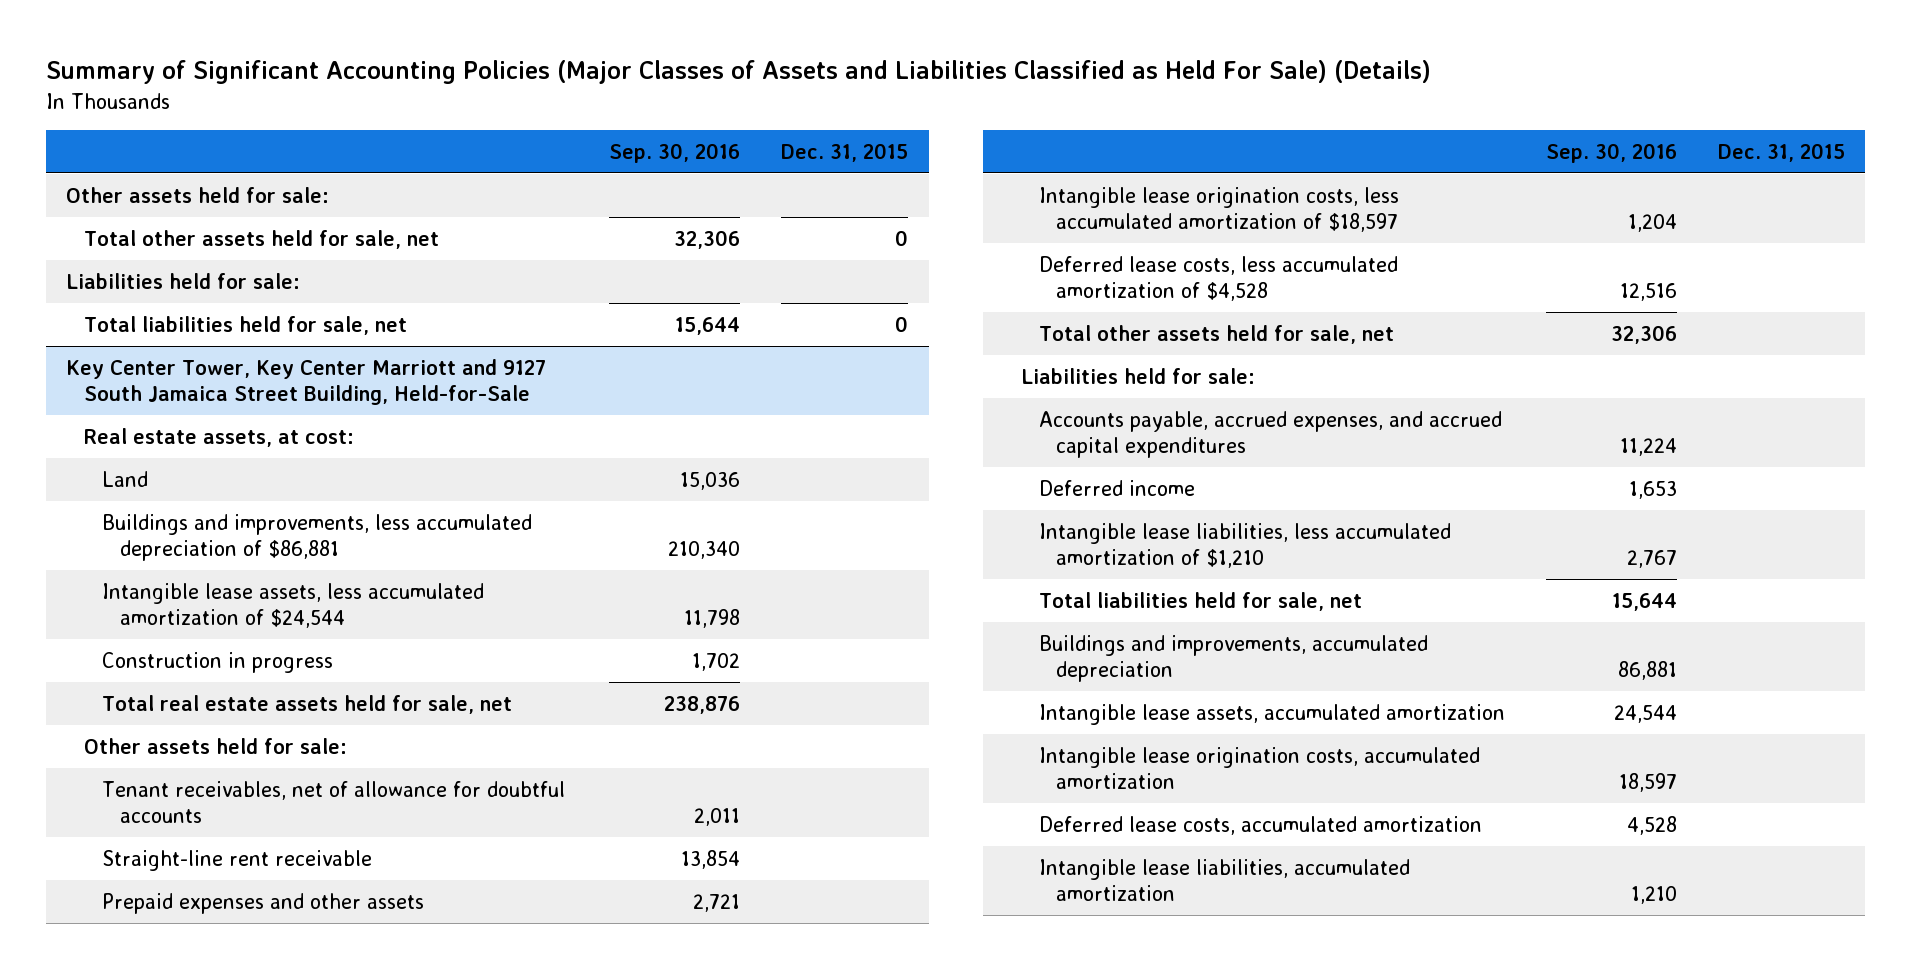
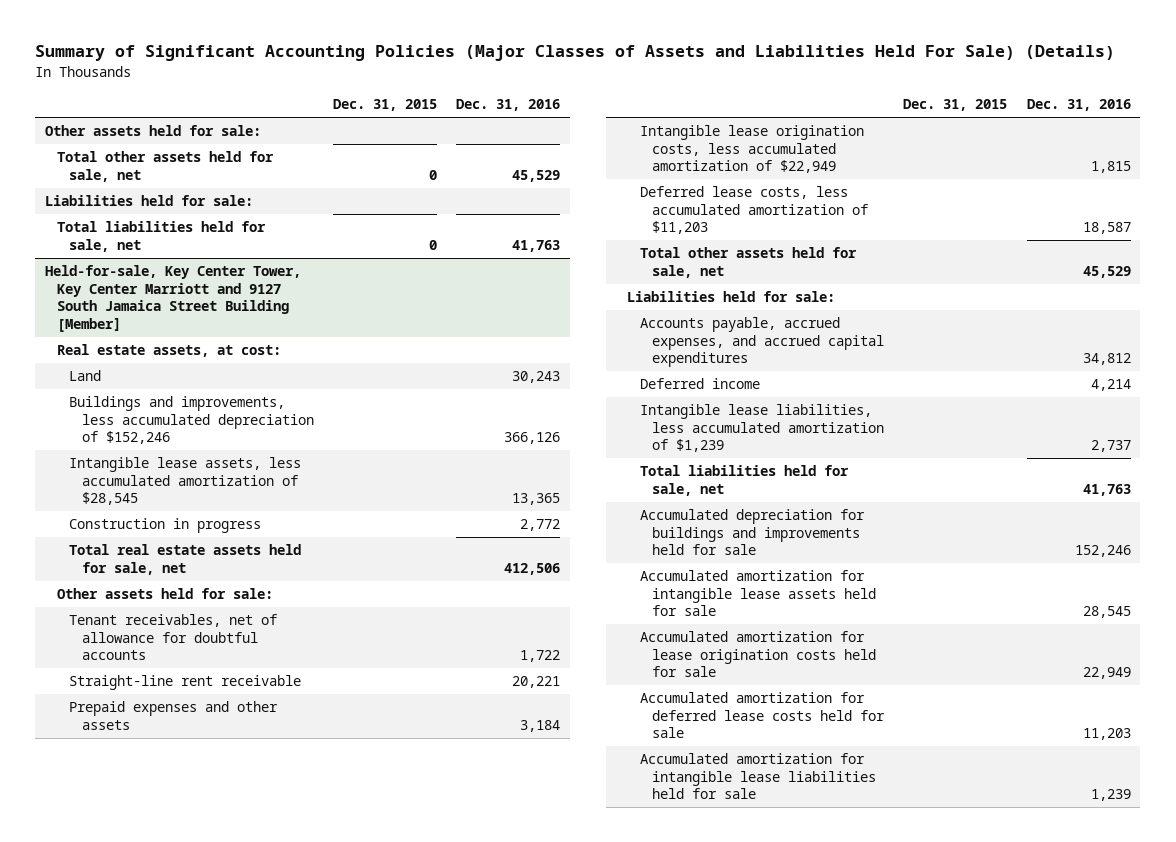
- Summary of Significant Accounting Policies (Major Classes of Assets and Liabilities Classified as Held For Sale) (Details)
+ Summary of Significant Accounting Policies (Major Classes of Assets and Liabilities Held For Sale) (Details)
- | Sep. 30, 2016 | Dec. 31, 2015
+ | Dec. 31, 2015 | Dec. 31, 2016
- Key Center Tower, Key Center Marriott and 9127 South Jamaica Street Building, Held-for-Sale
+ Held-for-sale, Key Center Tower, Key Center Marriott and 9127 South Jamaica Street Building [Member]
- Buildings and improvements, less accumulated depreciation of $86,881 | 210,340 |
- Intangible lease assets, less accumulated amortization of $24,544 | 11,798 |
+ Buildings and improvements, less accumulated depreciation of $152,246 | | 366,126
+ Intangible lease assets, less accumulated amortization of $28,545 | | 13,365
- Intangible lease origination costs, less accumulated amortization of $18,597 | 1,204 |
- Deferred lease costs, less accumulated amortization of $4,528 | 12,516 |
+ Intangible lease origination costs, less accumulated amortization of $22,949 | | 1,815
+ Deferred lease costs, less accumulated amortization of $11,203 | | 18,587
- Intangible lease liabilities, less accumulated amortization of $1,210 | 2,767 |
+ Intangible lease liabilities, less accumulated amortization of $1,239 | | 2,737
- Buildings and improvements, accumulated depreciation | 86,881 |
- Intangible lease assets, accumulated amortization | 24,544 |
- Intangible lease origination costs, accumulated amortization | 18,597 |
- Deferred lease costs, accumulated amortization | 4,528 |
- Intangible lease liabilities, accumulated amortization | 1,210 |
+ Accumulated depreciation for buildings and improvements held for sale | | 152,246
+ Accumulated amortization for intangible lease assets held for sale | | 28,545
+ Accumulated amortization for lease origination costs held for sale | | 22,949
+ Accumulated amortization for deferred lease costs held for sale | | 11,203
+ Accumulated amortization for intangible lease liabilities held for sale | | 1,239

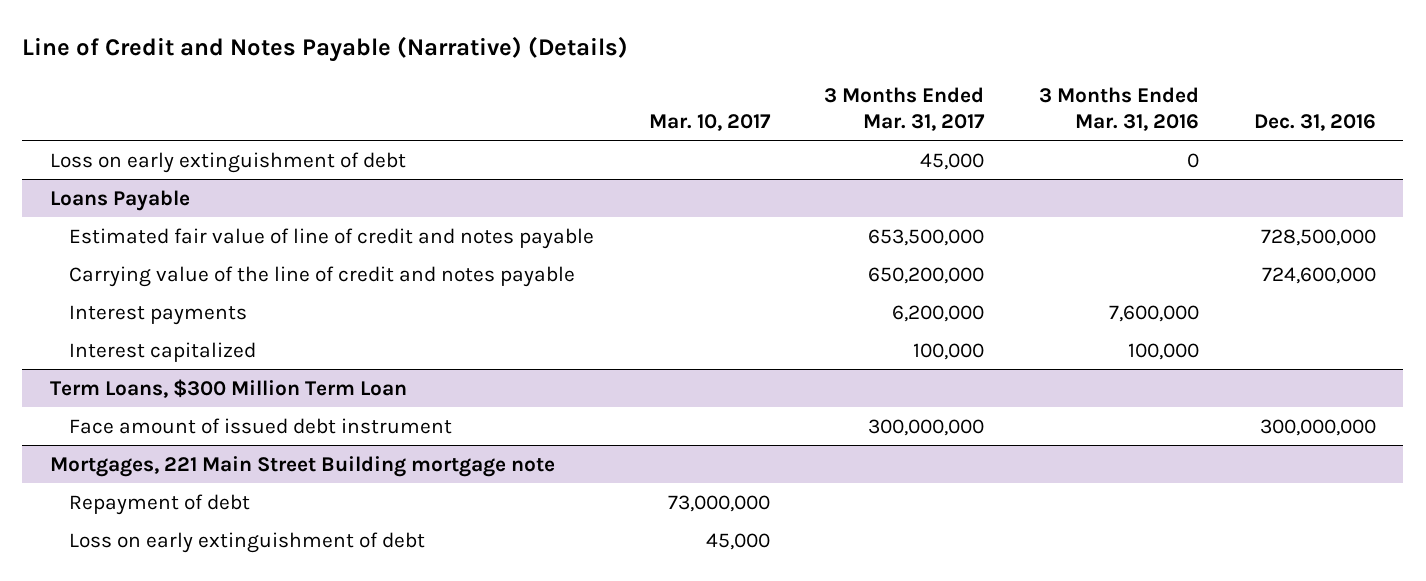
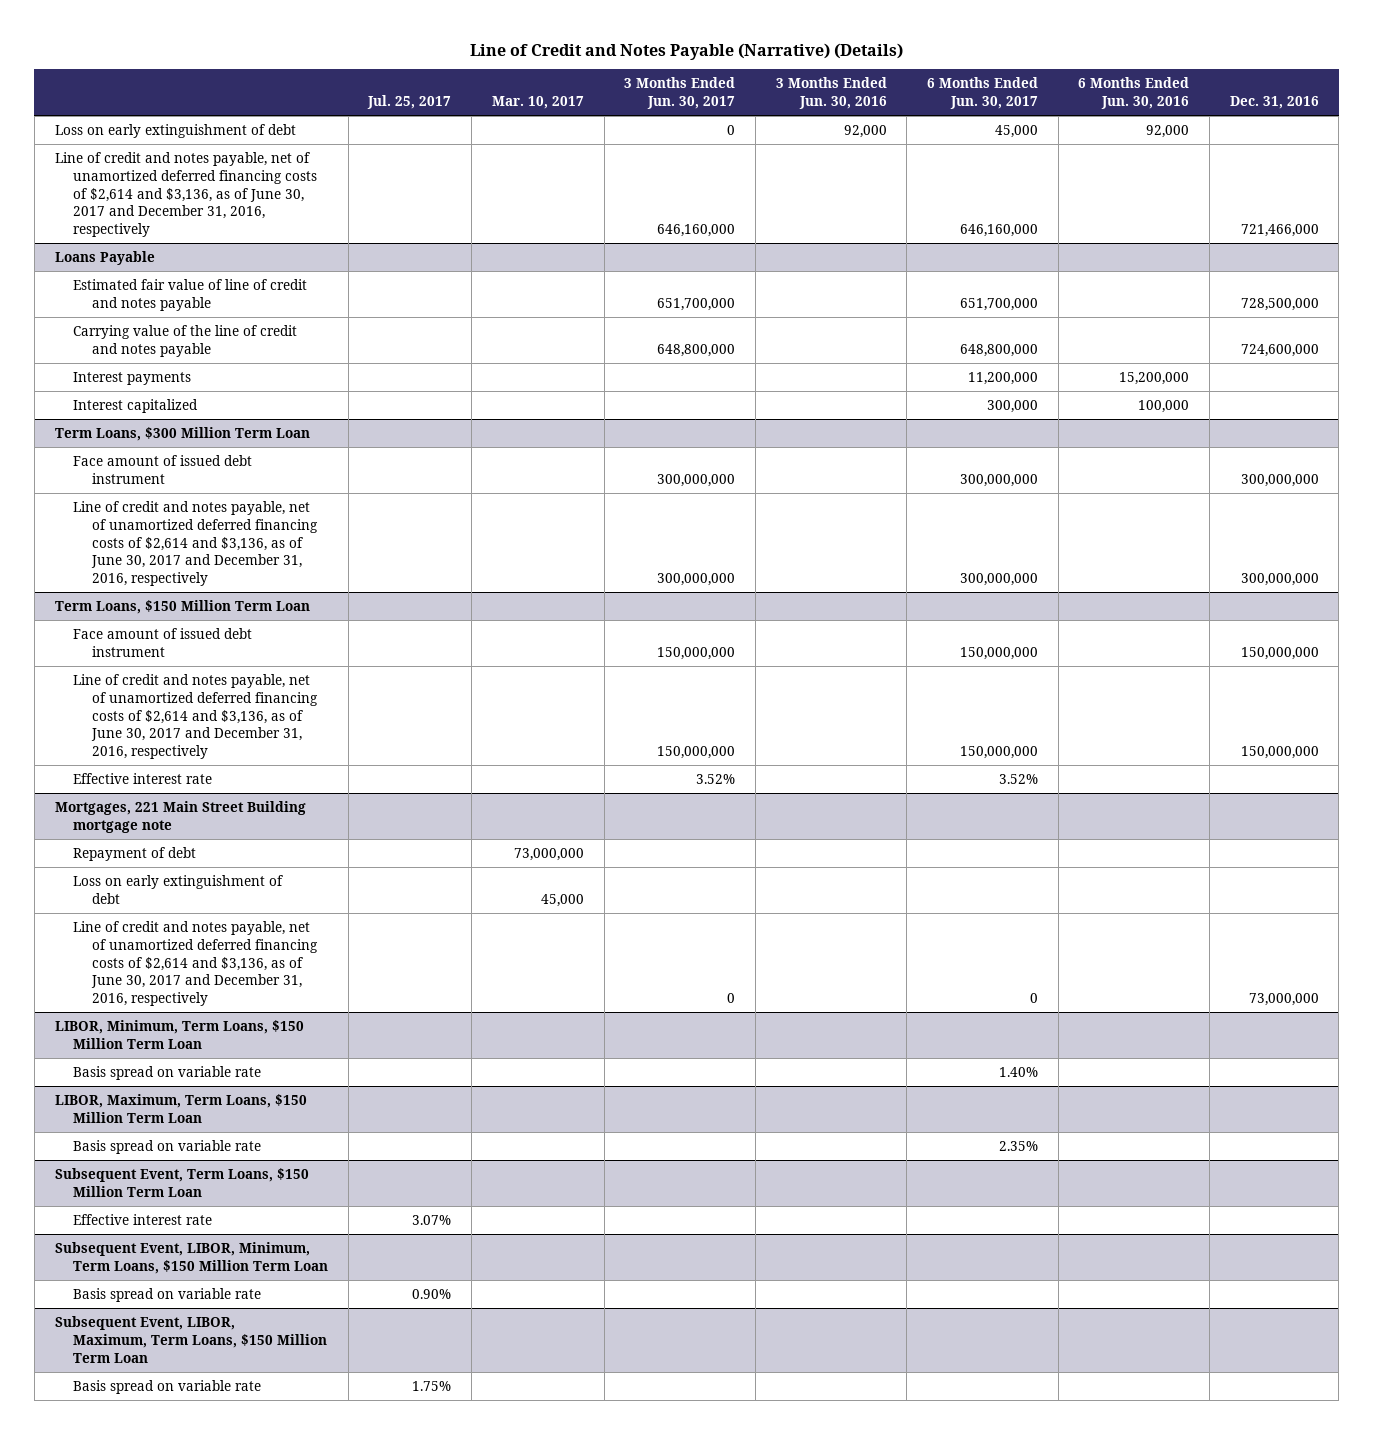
- | Mar. 10, 2017 | 3 Months Ended Mar. 31, 2017 | 3 Months Ended Mar. 31, 2016 | Dec. 31, 2016
+ | Jul. 25, 2017 | Mar. 10, 2017 | 3 Months Ended Jun. 30, 2017 | 3 Months Ended Jun. 30, 2016 | 6 Months Ended Jun. 30, 2017 | 6 Months Ended Jun. 30, 2016 | Dec. 31, 2016
+ Line of credit and notes payable, net of unamortized deferred financing costs of $2,614 and $3,136, as of June 30, 2017 and December 31, 2016, respectively | | | 646,160,000 | | 646,160,000 | | 721,466,000
@ Term Loans, $300 Million Term Loan
+ Line of credit and notes payable, net of unamortized deferred financing costs of $2,614 and $3,136, as of June 30, 2017 and December 31, 2016, respectively | | | 300,000,000 | | 300,000,000 | | 300,000,000
+ Term Loans, $150 Million Term Loan
+ Face amount of issued debt instrument | | | 150,000,000 | | 150,000,000 | | 150,000,000
+ Line of credit and notes payable, net of unamortized deferred financing costs of $2,614 and $3,136, as of June 30, 2017 and December 31, 2016, respectively | | | 150,000,000 | | 150,000,000 | | 150,000,000
+ Effective interest rate | | | 3.52% | | 3.52% | |
@ Mortgages, 221 Main Street Building mortgage note
+ Line of credit and notes payable, net of unamortized deferred financing costs of $2,614 and $3,136, as of June 30, 2017 and December 31, 2016, respectively | | | 0 | | 0 | | 73,000,000
+ LIBOR, Minimum, Term Loans, $150 Million Term Loan
+ Basis spread on variable rate | | | | | 1.40% | |
+ LIBOR, Maximum, Term Loans, $150 Million Term Loan
+ Basis spread on variable rate | | | | | 2.35% | |
+ Subsequent Event, Term Loans, $150 Million Term Loan
+ Effective interest rate | 3.07% | | | | | |
+ Subsequent Event, LIBOR, Minimum, Term Loans, $150 Million Term Loan
+ Basis spread on variable rate | 0.90% | | | | | |
+ Subsequent Event, LIBOR, Maximum, Term Loans, $150 Million Term Loan
+ Basis spread on variable rate | 1.75% | | | | | |

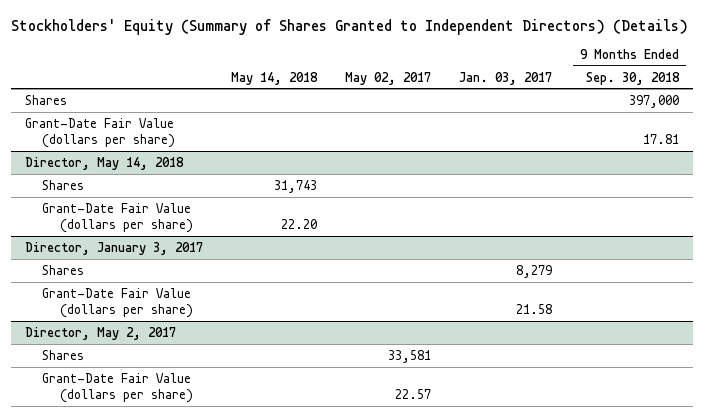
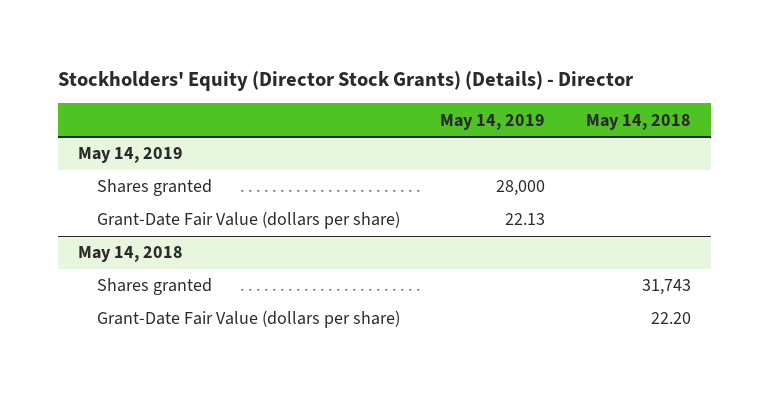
- Stockholders' Equity (Summary of Shares Granted to Independent Directors) (Details)
+ Stockholders' Equity (Director Stock Grants) (Details) - Director
- | May 14, 2018 | May 02, 2017 | Jan. 03, 2017 | 9 Months Ended Sep. 30, 2018
+ | May 14, 2019 | May 14, 2018
- Shares | | | | 397,000
- Grant-Date Fair Value (dollars per share) | | | | 17.81
- Director, May 14, 2018
- Shares | 31,743 | | |
+ May 14, 2019
+ Shares granted | 28,000 |
+ Grant-Date Fair Value (dollars per share) | 22.13 |
+ May 14, 2018
+ Shares granted | | 31,743
- Director, January 3, 2017
- Shares | | | 8,279 |
- Grant-Date Fair Value (dollars per share) | | | 21.58 |
- Director, May 2, 2017
- Shares | | 33,581 | |
- Grant-Date Fair Value (dollars per share) | | 22.57 | |

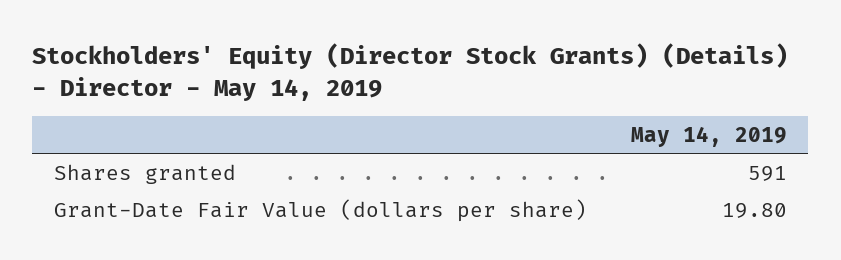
- Stockholders' Equity (Director Stock Grants) (Details) - Director
+ Stockholders' Equity (Director Stock Grants) (Details) - Director - May 14, 2019
- | May 14, 2019 | May 14, 2018
+ | May 14, 2019
- May 14, 2019
- Shares granted | 28,000 |
- Grant-Date Fair Value (dollars per share) | 22.13 |
- May 14, 2018
- Shares granted | | 31,743
- Grant-Date Fair Value (dollars per share) | | 22.20
+ Shares granted | 591
+ Grant-Date Fair Value (dollars per share) | 19.80

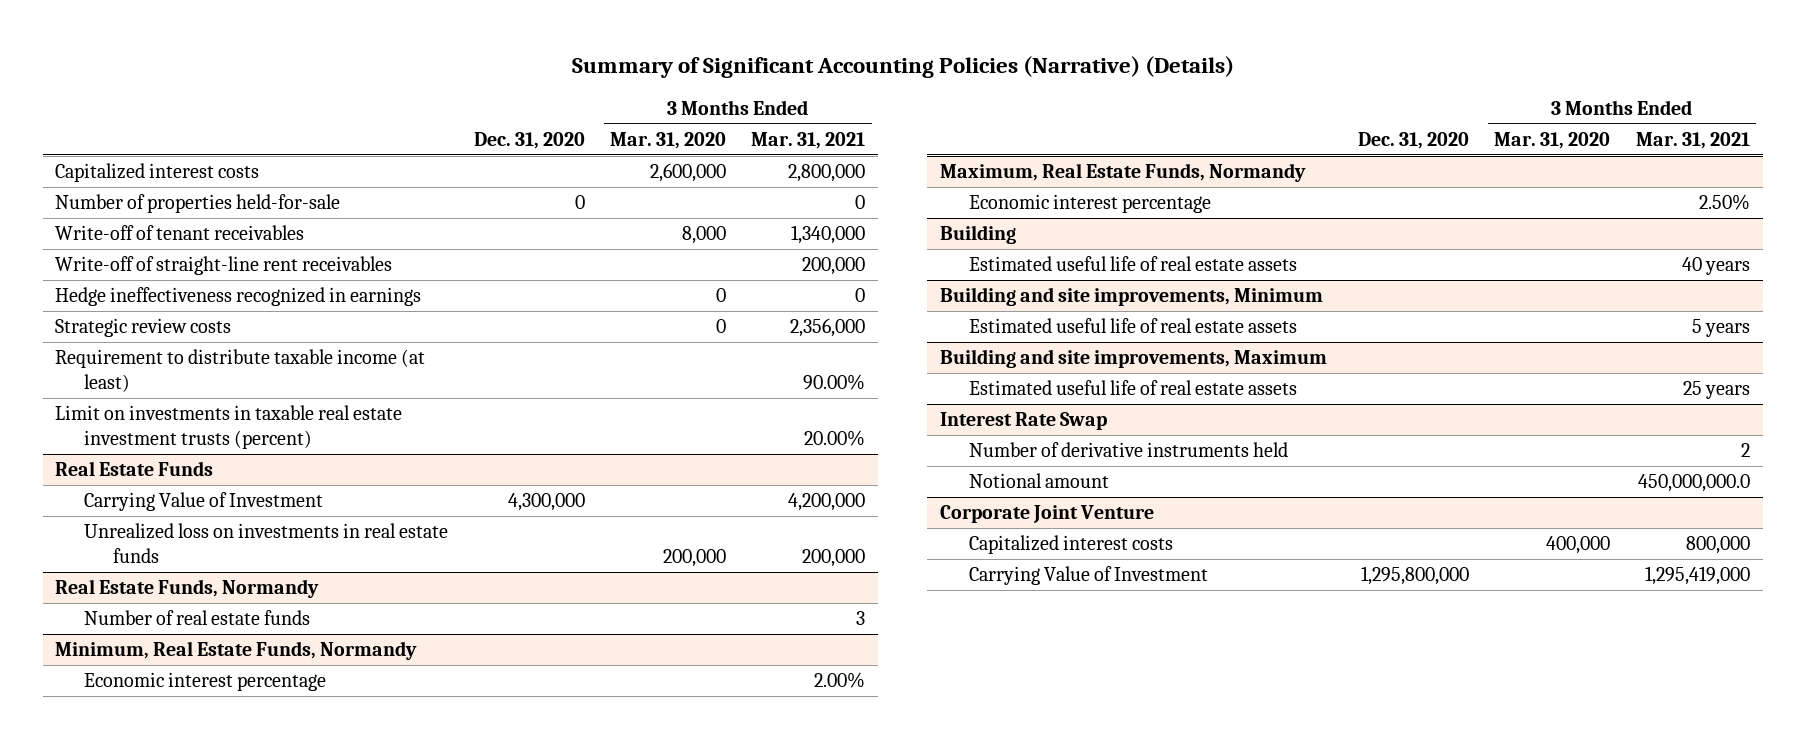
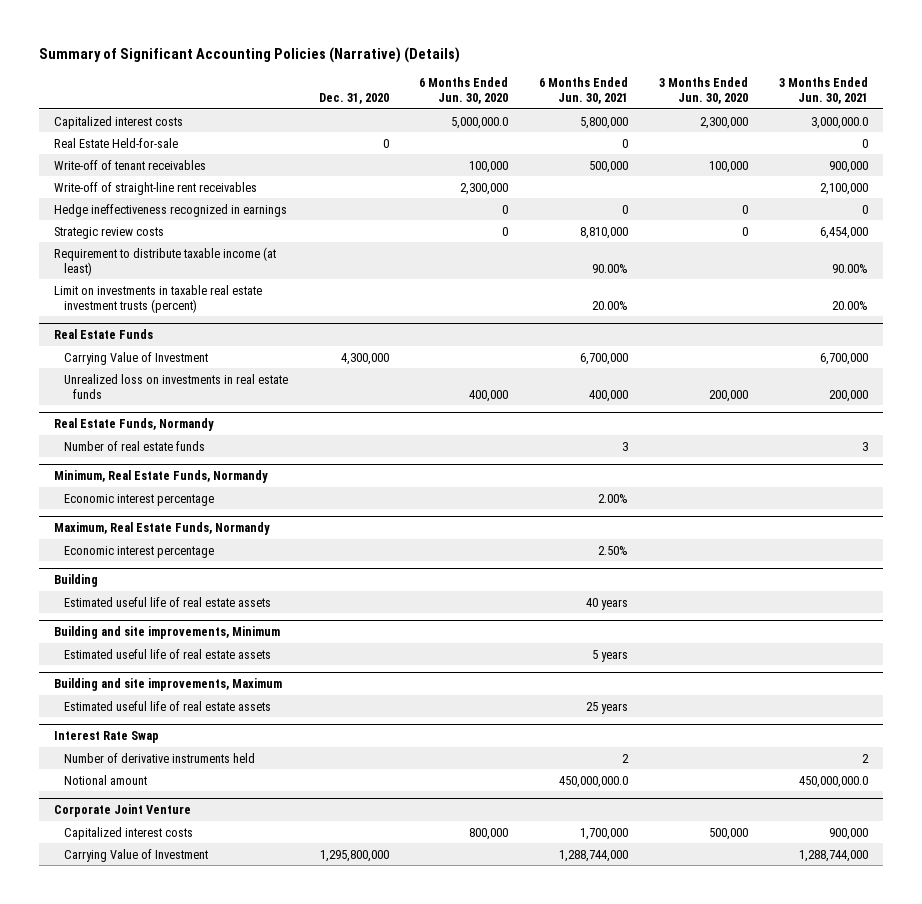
- | Dec. 31, 2020 | 3 Months Ended Mar. 31, 2020 | 3 Months Ended Mar. 31, 2021
+ | Dec. 31, 2020 | 6 Months Ended Jun. 30, 2020 | 6 Months Ended Jun. 30, 2021 | 3 Months Ended Jun. 30, 2020 | 3 Months Ended Jun. 30, 2021
- Number of properties held-for-sale | 0 | | 0
+ Real Estate Held-for-sale | 0 | | 0 | | 0

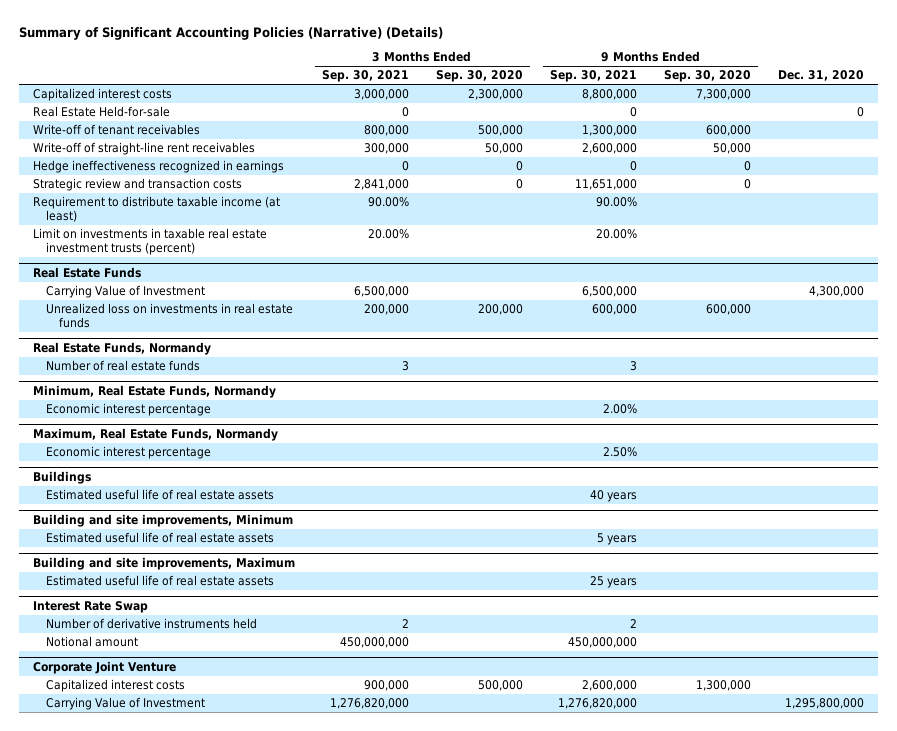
- | Dec. 31, 2020 | 6 Months Ended Jun. 30, 2020 | 6 Months Ended Jun. 30, 2021 | 3 Months Ended Jun. 30, 2020 | 3 Months Ended Jun. 30, 2021
+ | 3 Months Ended Sep. 30, 2021 | 3 Months Ended Sep. 30, 2020 | 9 Months Ended Sep. 30, 2021 | 9 Months Ended Sep. 30, 2020 | Dec. 31, 2020
- Strategic review costs | | 0 | 8,810,000 | 0 | 6,454,000
+ Strategic review and transaction costs | 2,841,000 | 0 | 11,651,000 | 0 |
- Building
+ Buildings

